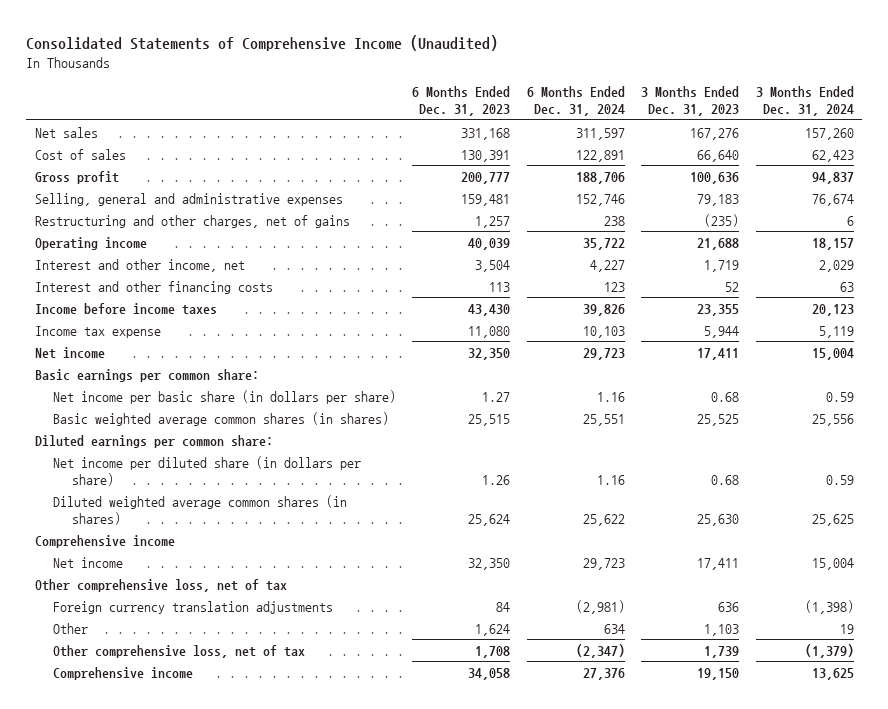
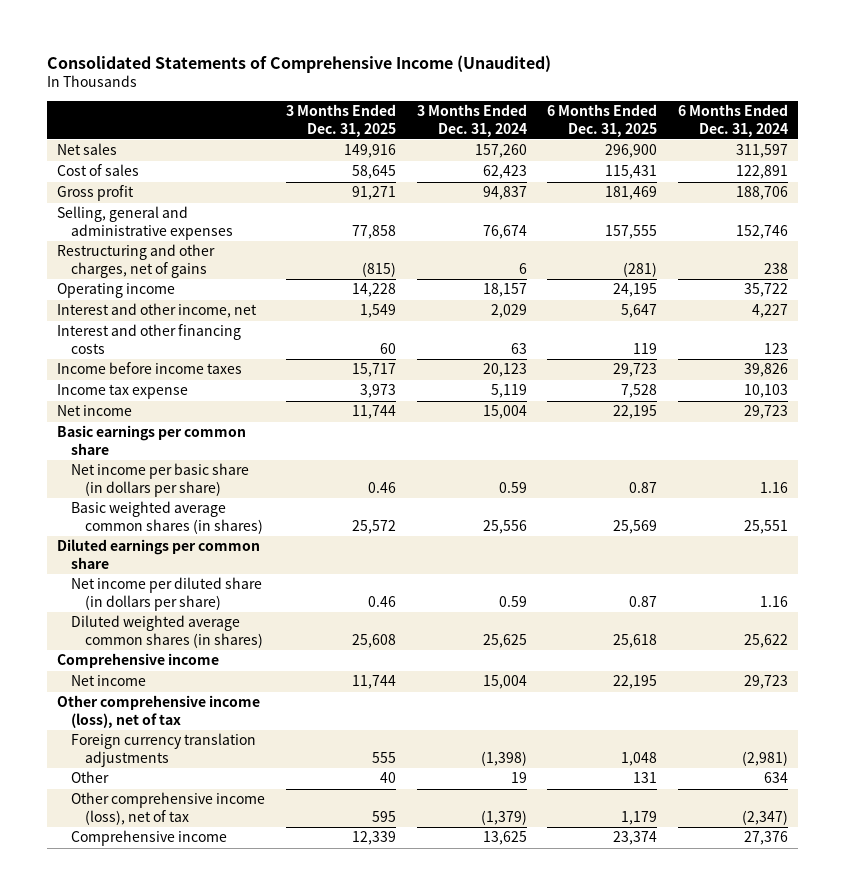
- | 6 Months Ended Dec. 31, 2023 | 6 Months Ended Dec. 31, 2024 | 3 Months Ended Dec. 31, 2023 | 3 Months Ended Dec. 31, 2024
+ | 3 Months Ended Dec. 31, 2025 | 3 Months Ended Dec. 31, 2024 | 6 Months Ended Dec. 31, 2025 | 6 Months Ended Dec. 31, 2024
- Basic earnings per common share:
+ Basic earnings per common share
- Diluted earnings per common share:
+ Diluted earnings per common share
- Other comprehensive loss, net of tax
+ Other comprehensive income (loss), net of tax
- Other comprehensive loss, net of tax | 1,708 | (2,347) | 1,739 | (1,379)
+ Other comprehensive income (loss), net of tax | 595 | (1,379) | 1,179 | (2,347)

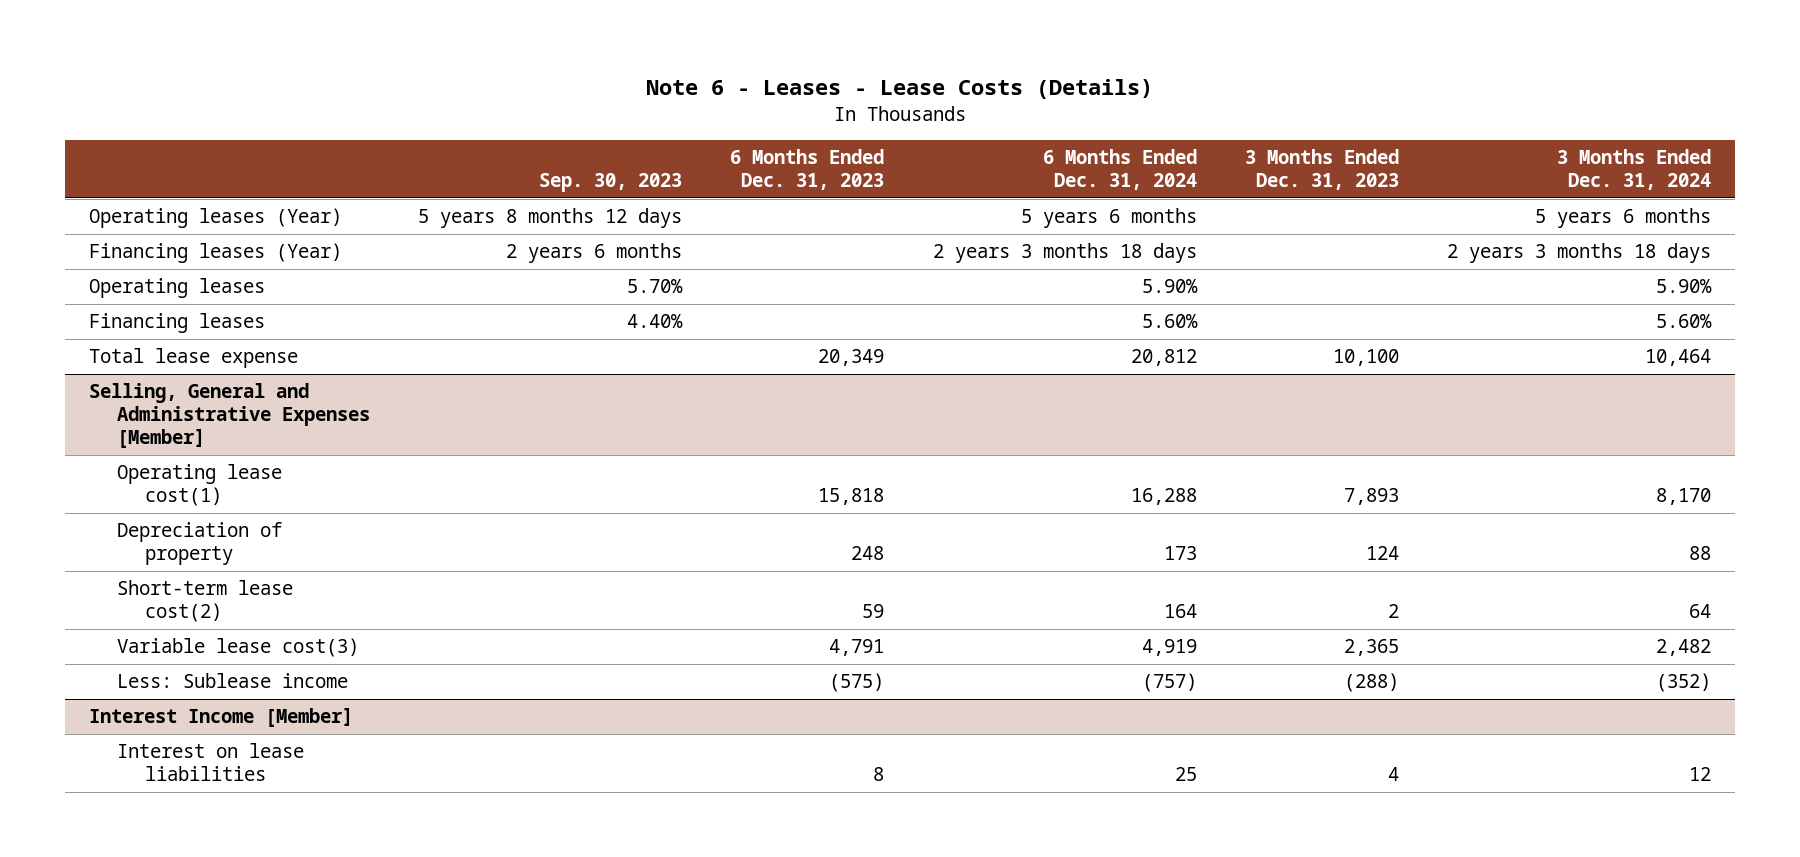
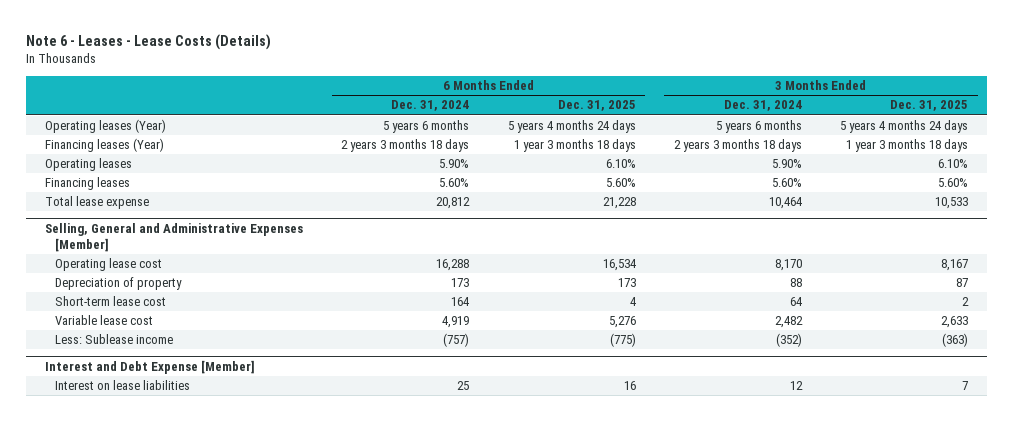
- | Sep. 30, 2023 | 6 Months Ended Dec. 31, 2023 | 6 Months Ended Dec. 31, 2024 | 3 Months Ended Dec. 31, 2023 | 3 Months Ended Dec. 31, 2024
+ | 6 Months Ended Dec. 31, 2024 | 6 Months Ended Dec. 31, 2025 | 3 Months Ended Dec. 31, 2024 | 3 Months Ended Dec. 31, 2025
@ Selling, General and Administrative Expenses [Member]
- Operating lease cost(1) | | 15,818 | 16,288 | 7,893 | 8,170
+ Operating lease cost | 16,288 | 16,534 | 8,170 | 8,167
- Short-term lease cost(2) | | 59 | 164 | 2 | 64
- Variable lease cost(3) | | 4,791 | 4,919 | 2,365 | 2,482
+ Short-term lease cost | 164 | 4 | 64 | 2
+ Variable lease cost | 4,919 | 5,276 | 2,482 | 2,633
- Interest Income [Member]
+ Interest and Debt Expense [Member]

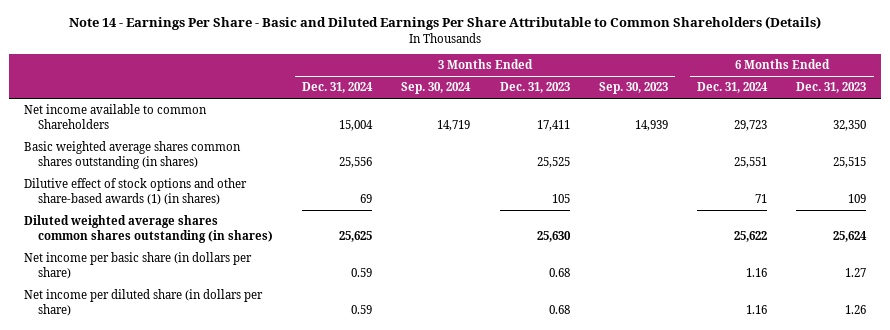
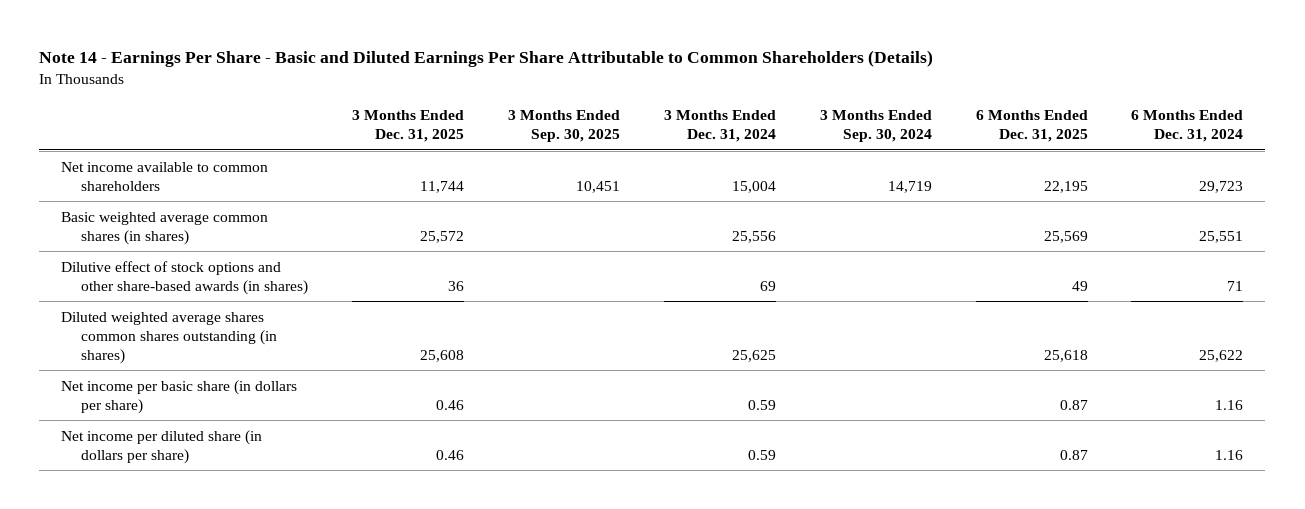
- | 3 Months Ended Dec. 31, 2024 | 3 Months Ended Sep. 30, 2024 | 3 Months Ended Dec. 31, 2023 | 3 Months Ended Sep. 30, 2023 | 6 Months Ended Dec. 31, 2024 | 6 Months Ended Dec. 31, 2023
+ | 3 Months Ended Dec. 31, 2025 | 3 Months Ended Sep. 30, 2025 | 3 Months Ended Dec. 31, 2024 | 3 Months Ended Sep. 30, 2024 | 6 Months Ended Dec. 31, 2025 | 6 Months Ended Dec. 31, 2024
- Net income available to common Shareholders | 15,004 | 14,719 | 17,411 | 14,939 | 29,723 | 32,350
- Basic weighted average shares common shares outstanding (in shares) | 25,556 | | 25,525 | | 25,551 | 25,515
- Dilutive effect of stock options and other share-based awards (1) (in shares) | 69 | | 105 | | 71 | 109
+ Net income available to common shareholders | 11,744 | 10,451 | 15,004 | 14,719 | 22,195 | 29,723
+ Basic weighted average common shares (in shares) | 25,572 | | 25,556 | | 25,569 | 25,551
+ Dilutive effect of stock options and other share-based awards (in shares) | 36 | | 69 | | 49 | 71

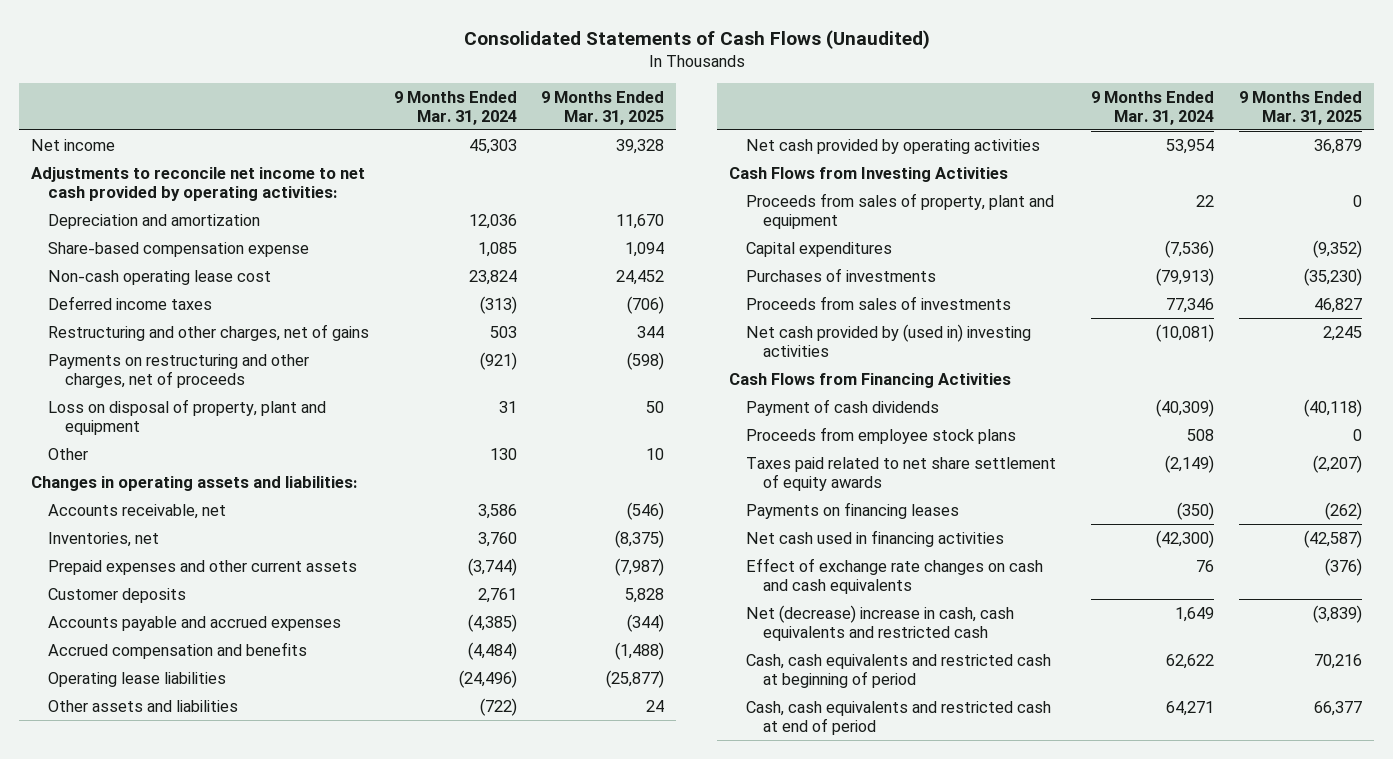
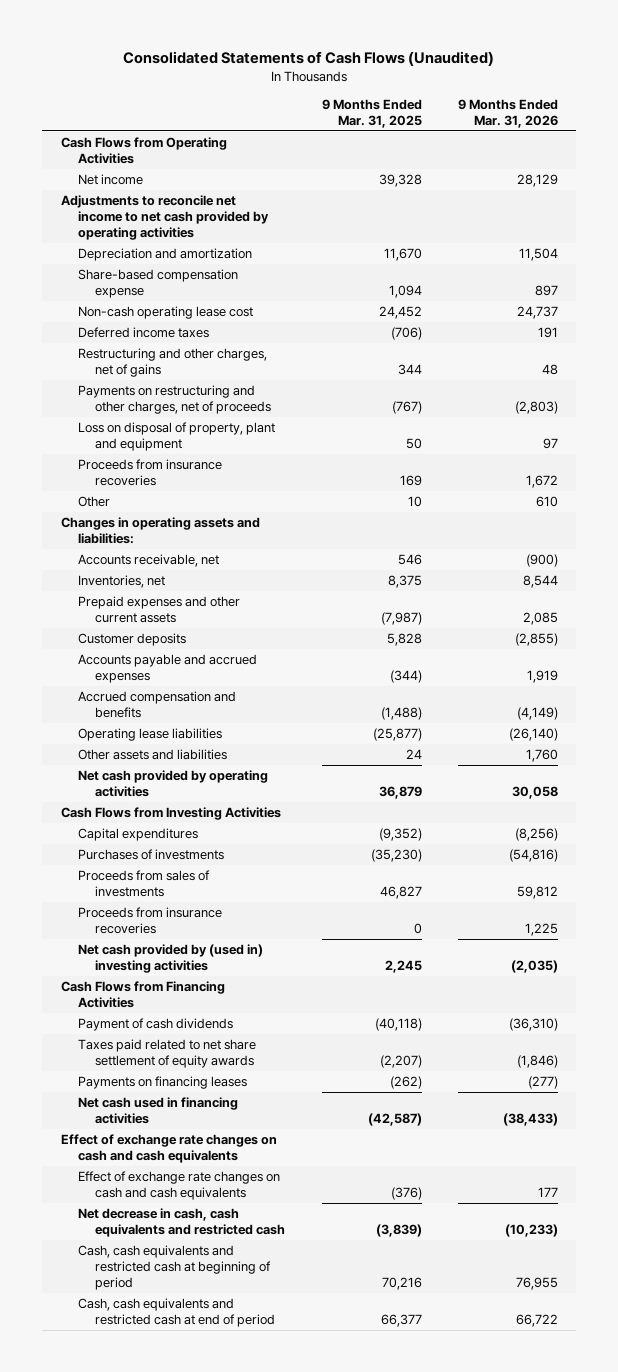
- | 9 Months Ended Mar. 31, 2024 | 9 Months Ended Mar. 31, 2025
+ | 9 Months Ended Mar. 31, 2025 | 9 Months Ended Mar. 31, 2026
+ Cash Flows from Operating Activities
- Adjustments to reconcile net income to net cash provided by operating activities:
+ Adjustments to reconcile net income to net cash provided by operating activities
- Payments on restructuring and other charges, net of proceeds | (921) | (598)
+ Payments on restructuring and other charges, net of proceeds | (767) | (2,803)
+ Proceeds from insurance recoveries | 169 | 1,672
- Accounts receivable, net | 3,586 | (546)
- Inventories, net | 3,760 | (8,375)
+ Accounts receivable, net | 546 | (900)
+ Inventories, net | 8,375 | 8,544
- Proceeds from sales of property, plant and equipment | 22 | 0
+ Proceeds from insurance recoveries | 0 | 1,225
- Proceeds from employee stock plans | 508 | 0
+ Effect of exchange rate changes on cash and cash equivalents
- Net (decrease) increase in cash, cash equivalents and restricted cash | 1,649 | (3,839)
+ Net decrease in cash, cash equivalents and restricted cash | (3,839) | (10,233)

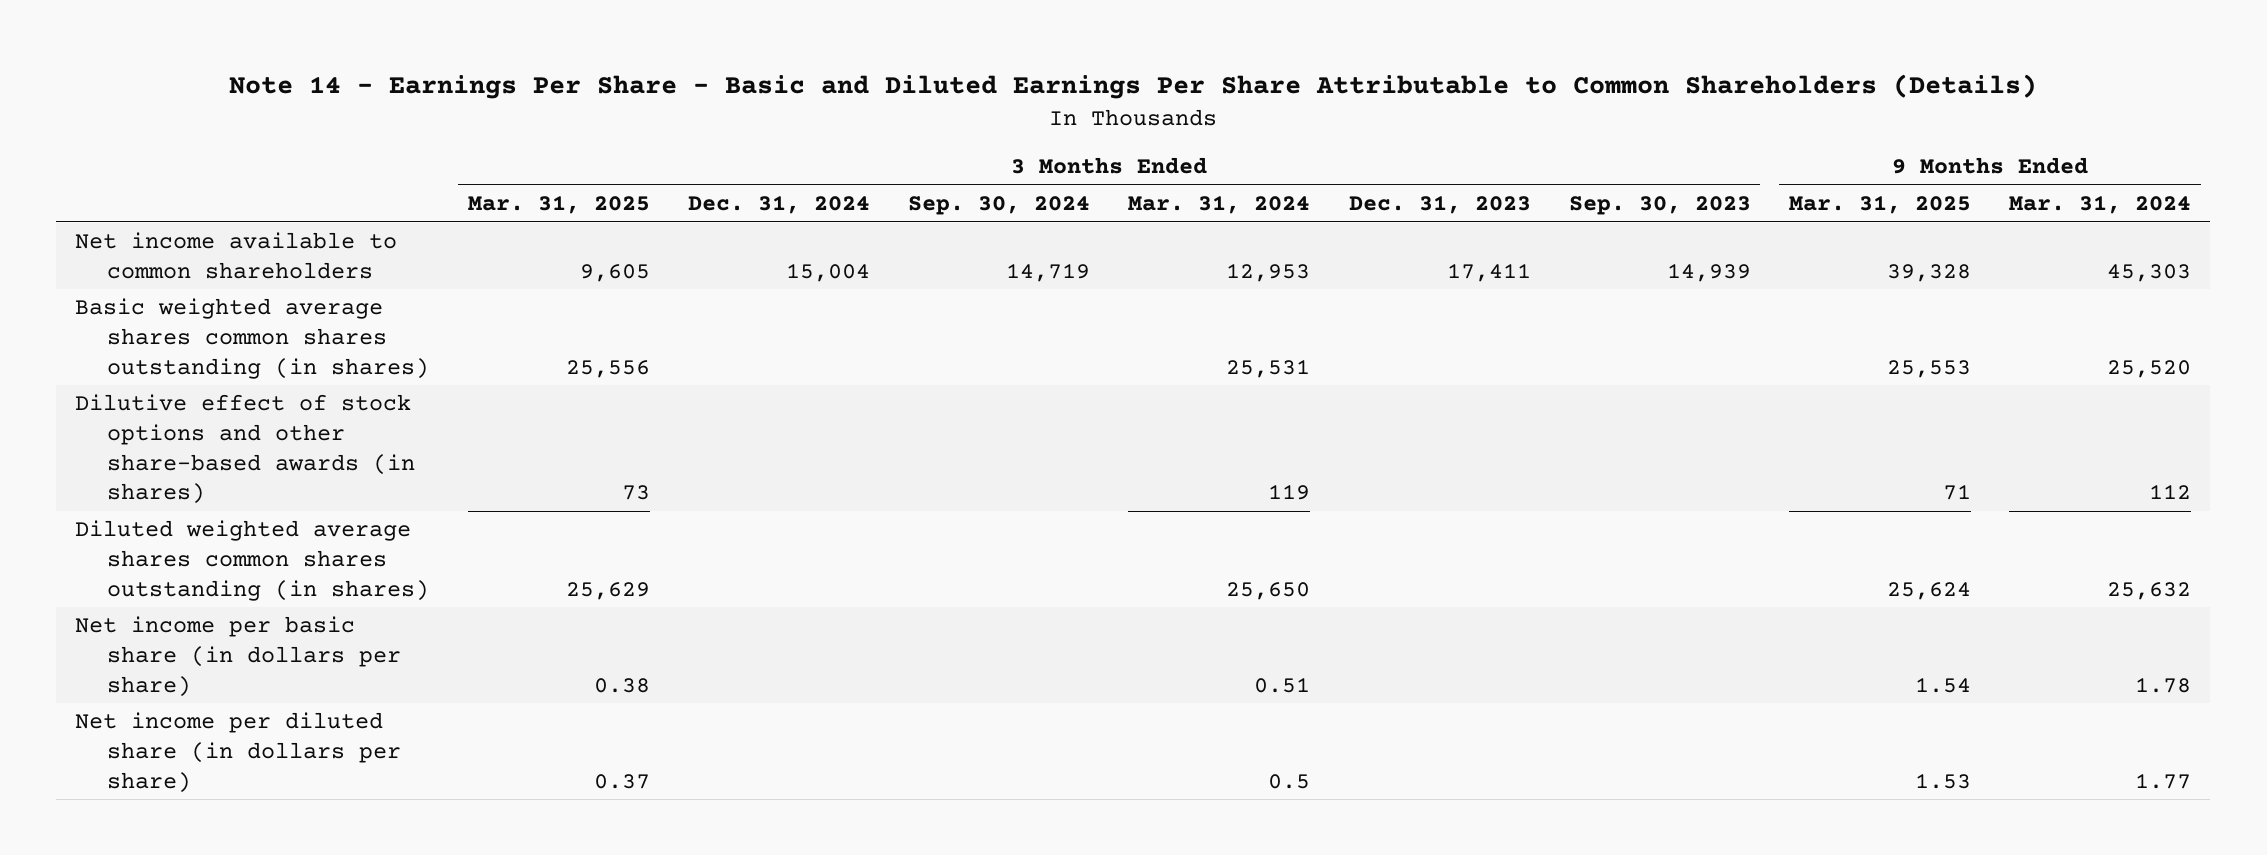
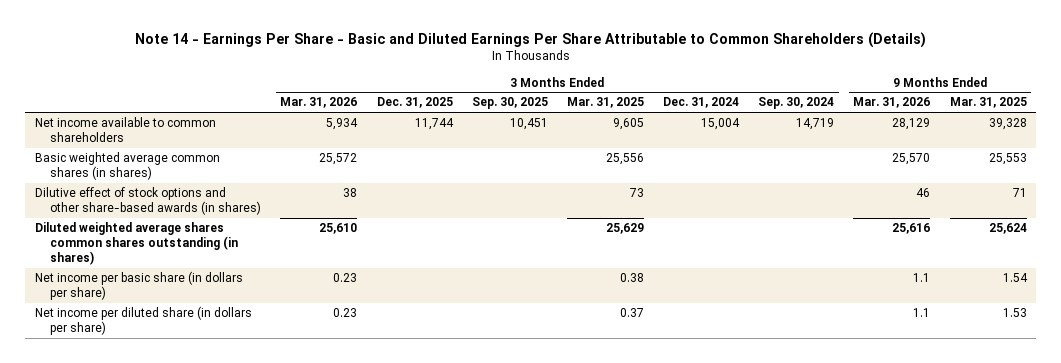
- | 3 Months Ended Mar. 31, 2025 | 3 Months Ended Dec. 31, 2024 | 3 Months Ended Sep. 30, 2024 | 3 Months Ended Mar. 31, 2024 | 3 Months Ended Dec. 31, 2023 | 3 Months Ended Sep. 30, 2023 | 9 Months Ended Mar. 31, 2025 | 9 Months Ended Mar. 31, 2024
+ | 3 Months Ended Mar. 31, 2026 | 3 Months Ended Dec. 31, 2025 | 3 Months Ended Sep. 30, 2025 | 3 Months Ended Mar. 31, 2025 | 3 Months Ended Dec. 31, 2024 | 3 Months Ended Sep. 30, 2024 | 9 Months Ended Mar. 31, 2026 | 9 Months Ended Mar. 31, 2025
- Basic weighted average shares common shares outstanding (in shares) | 25,556 | | | 25,531 | | | 25,553 | 25,520
+ Basic weighted average common shares (in shares) | 25,572 | | | 25,556 | | | 25,570 | 25,553

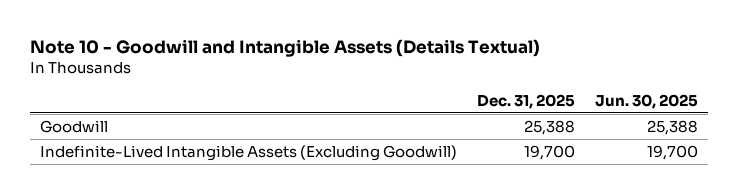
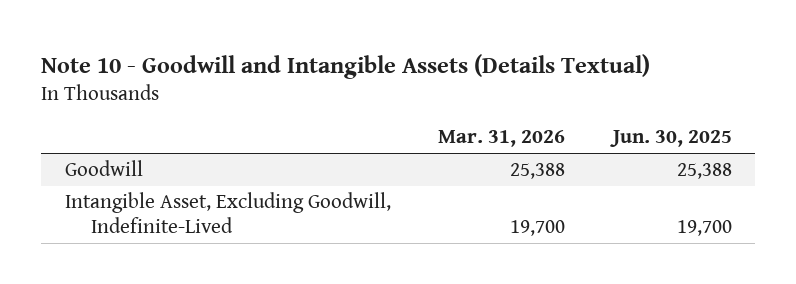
- | Dec. 31, 2025 | Jun. 30, 2025
+ | Mar. 31, 2026 | Jun. 30, 2025
- Indefinite-Lived Intangible Assets (Excluding Goodwill) | 19,700 | 19,700
+ Intangible Asset, Excluding Goodwill, Indefinite-Lived | 19,700 | 19,700

